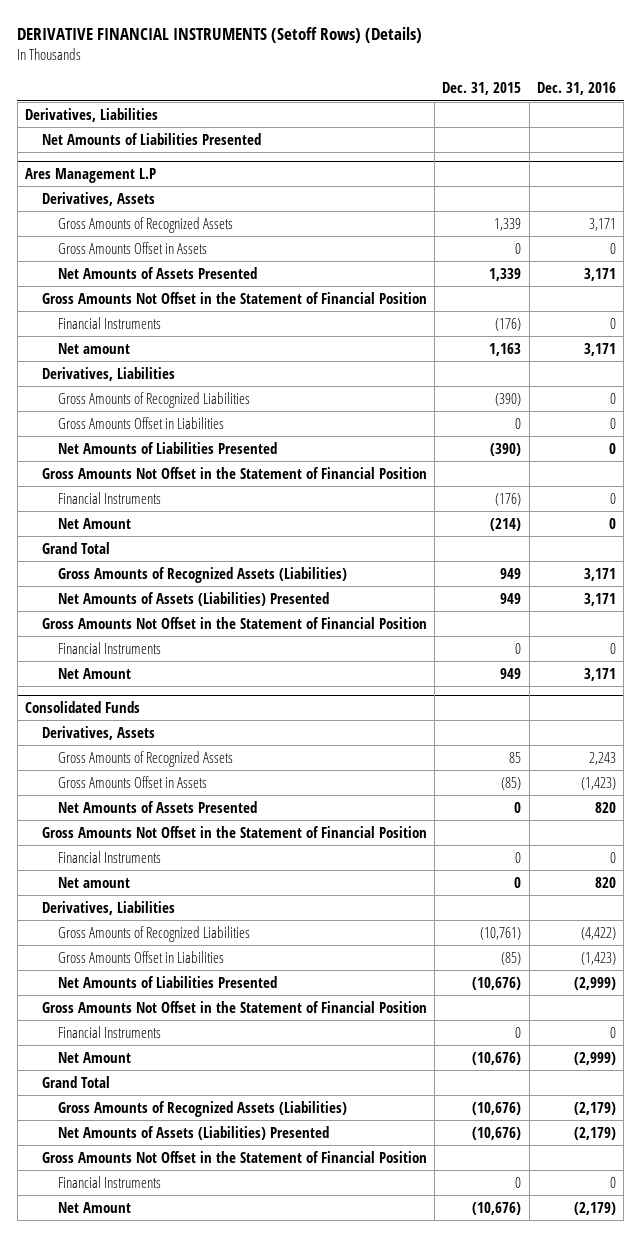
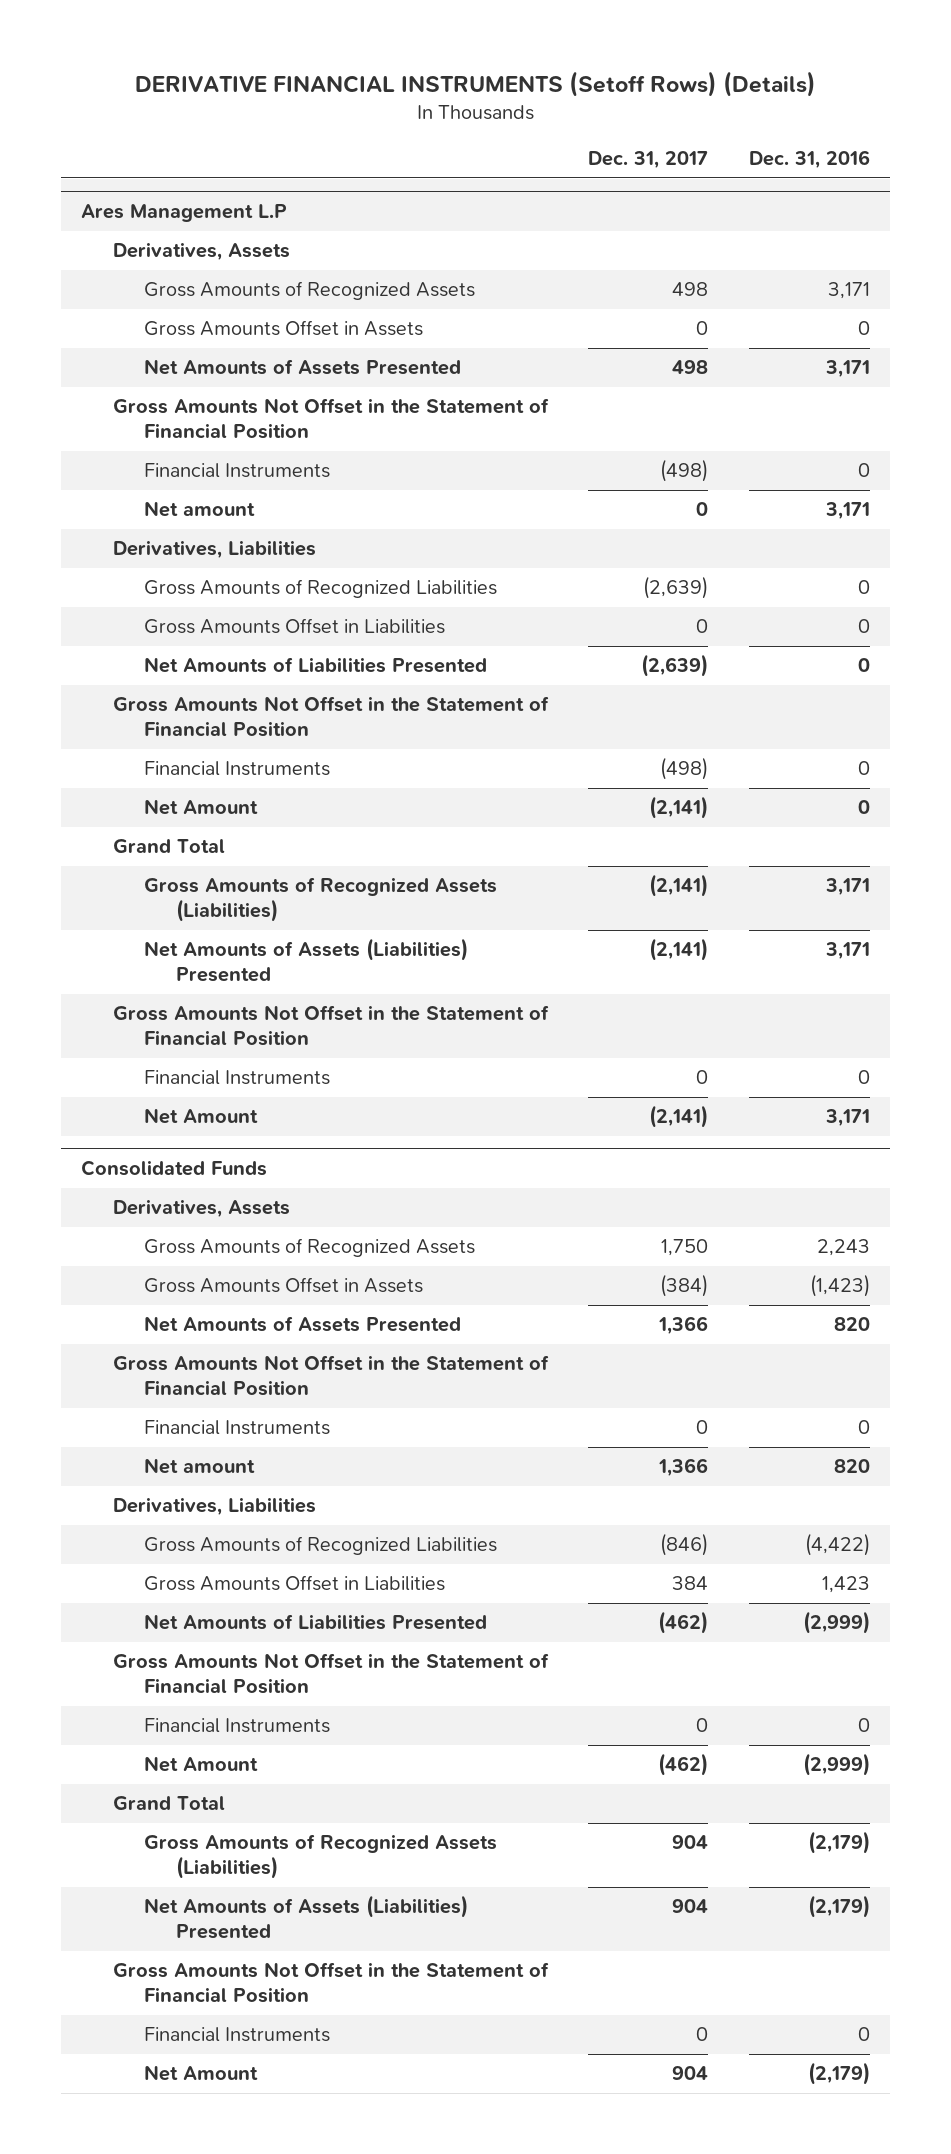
- | Dec. 31, 2015 | Dec. 31, 2016
+ | Dec. 31, 2017 | Dec. 31, 2016
- Derivatives, Liabilities
- Net Amounts of Liabilities Presented
@ Consolidated Funds
- Gross Amounts Offset in Liabilities | (85) | (1,423)
+ Gross Amounts Offset in Liabilities | 384 | 1,423

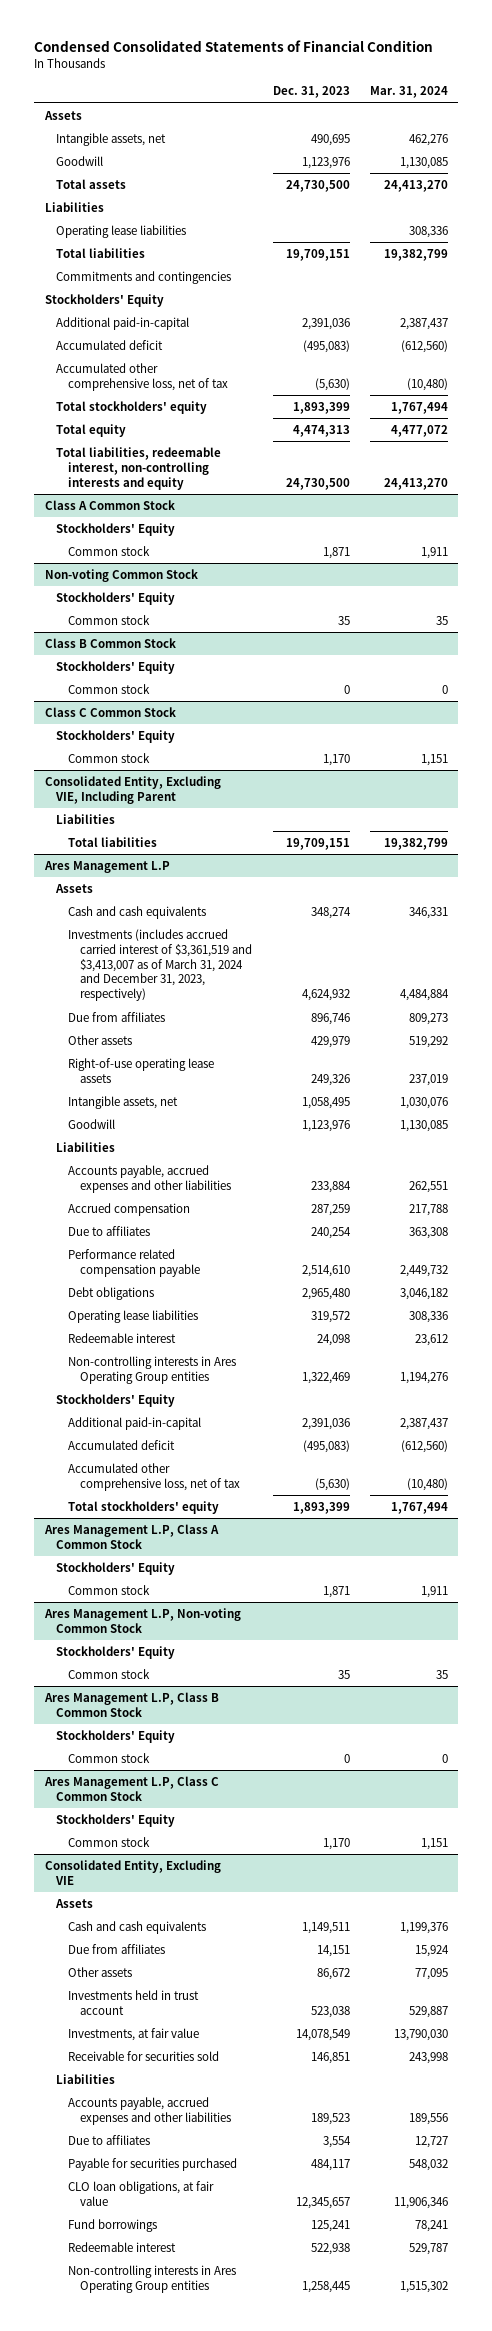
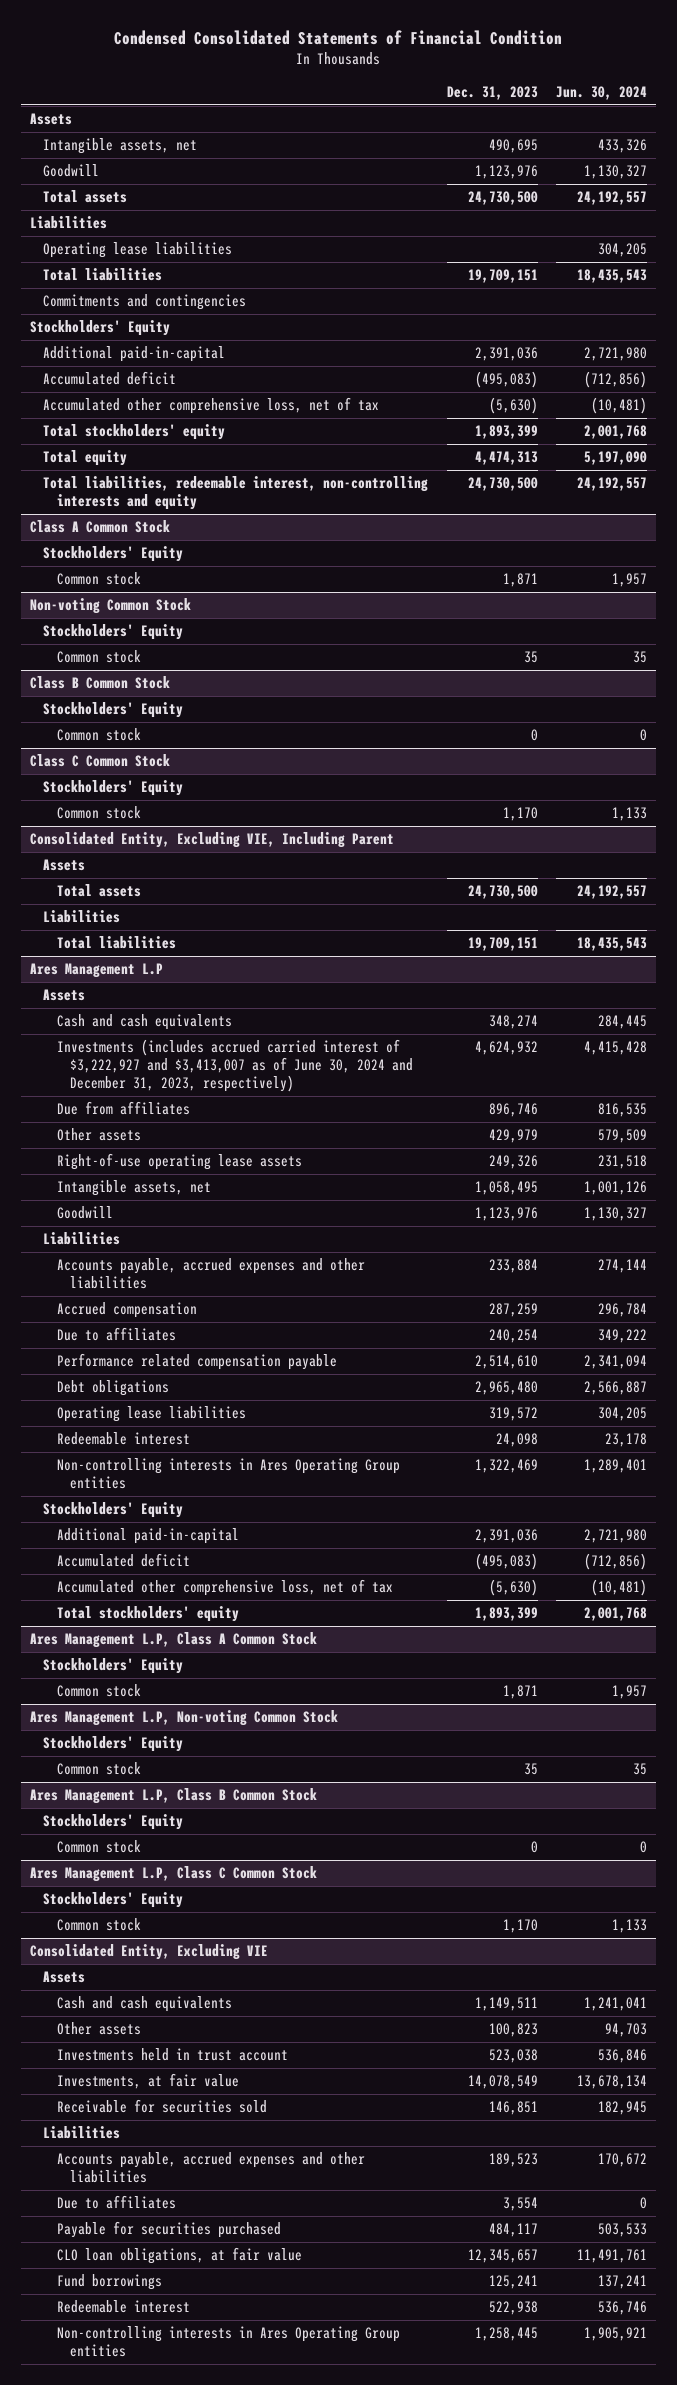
- | Dec. 31, 2023 | Mar. 31, 2024
+ | Dec. 31, 2023 | Jun. 30, 2024
@ Consolidated Entity, Excluding VIE, Including Parent
+ Assets
+ Total assets | 24,730,500 | 24,192,557
@ Ares Management L.P
- Investments (includes accrued carried interest of $3,361,519 and $3,413,007 as of March 31, 2024 and December 31, 2023, respectively) | 4,624,932 | 4,484,884
+ Investments (includes accrued carried interest of $3,222,927 and $3,413,007 as of June 30, 2024 and December 31, 2023, respectively) | 4,624,932 | 4,415,428
@ Consolidated Entity, Excluding VIE
- Due from affiliates | 14,151 | 15,924
- Other assets | 86,672 | 77,095
+ Other assets | 100,823 | 94,703

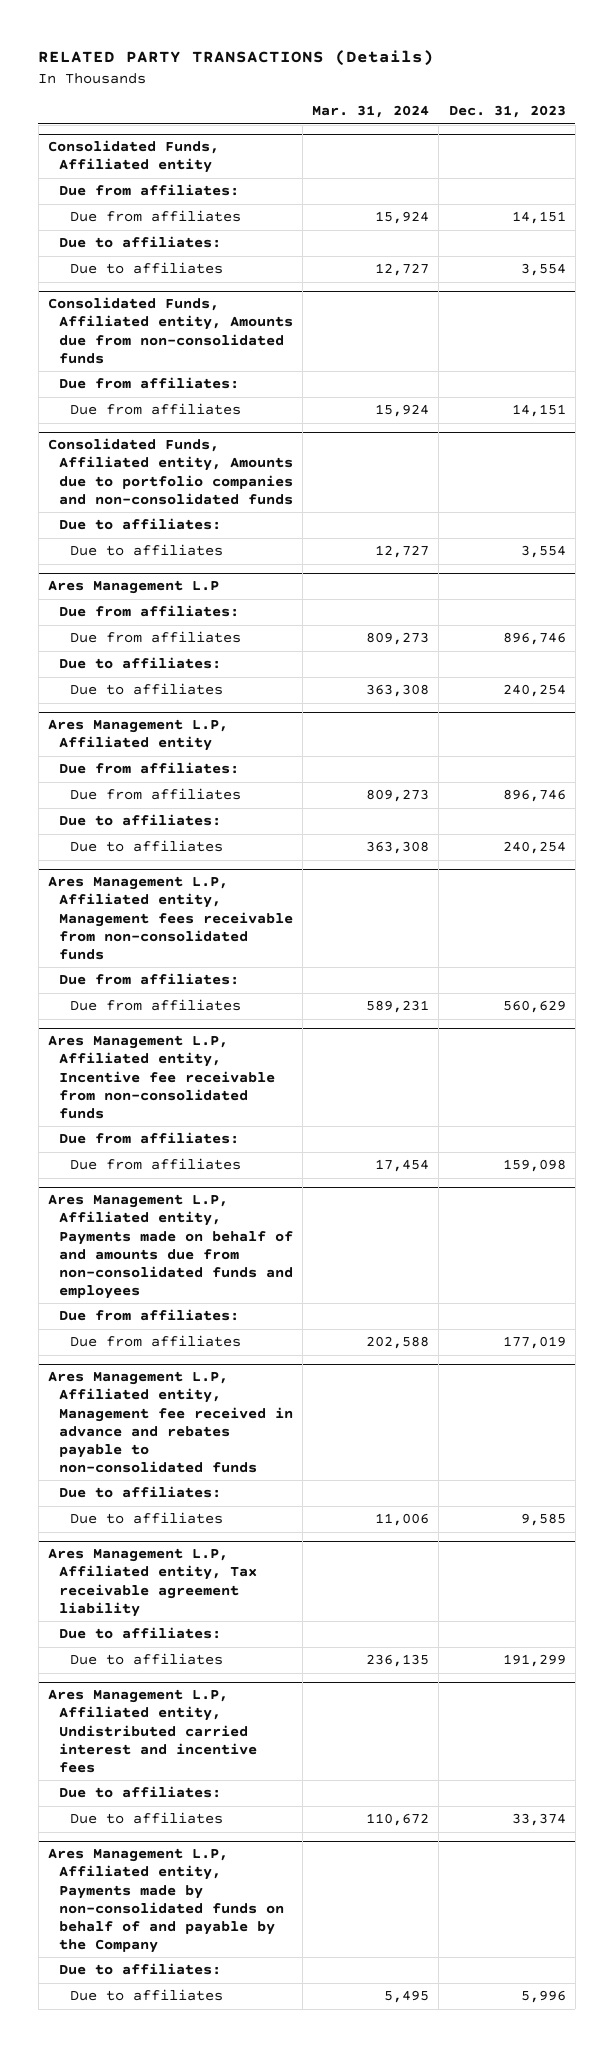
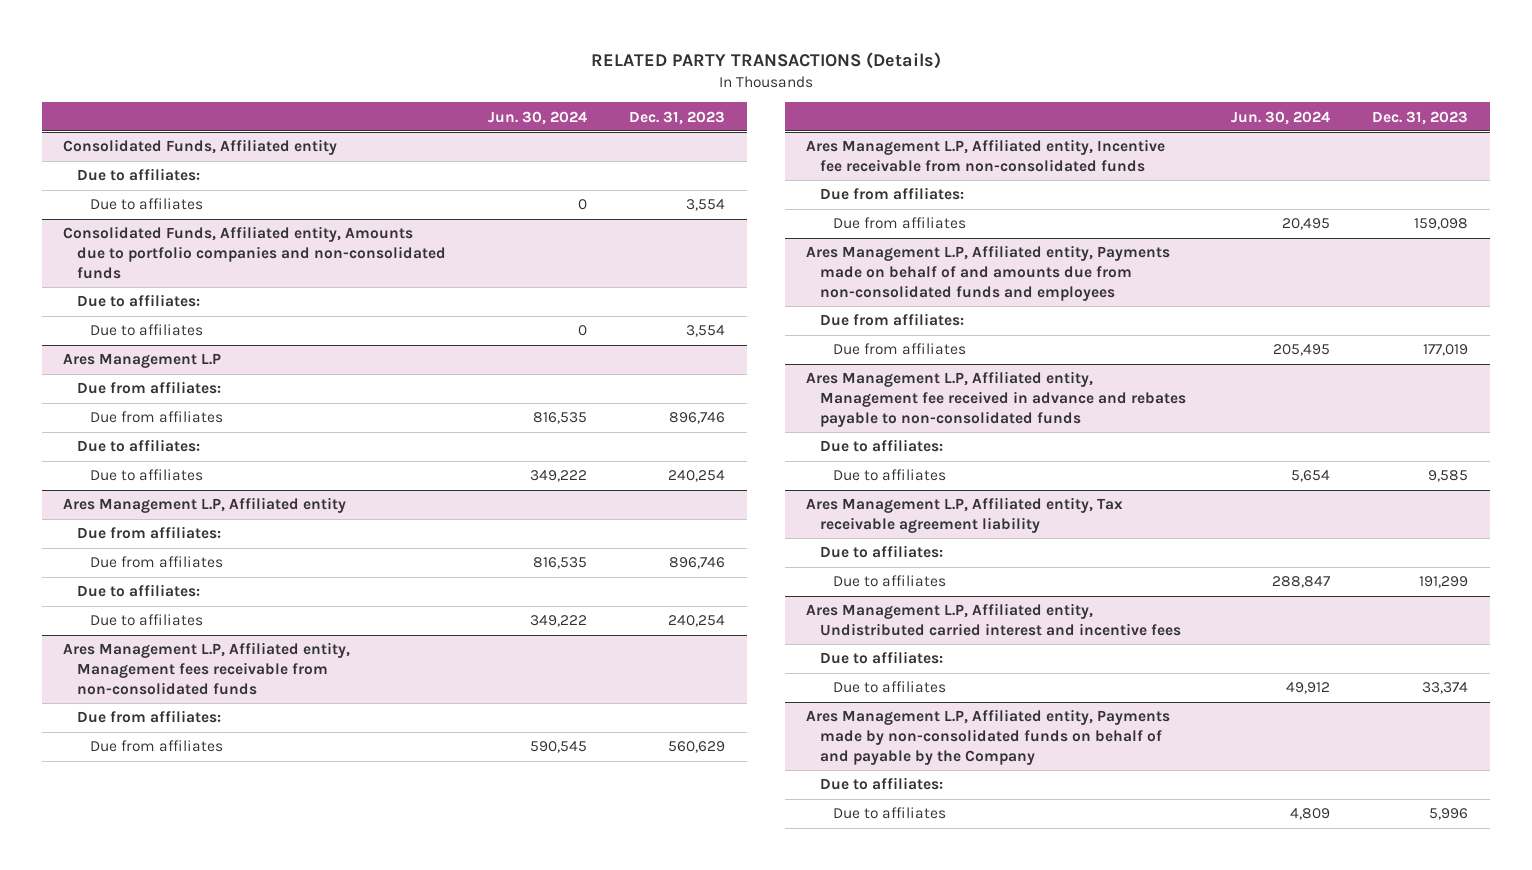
- | Mar. 31, 2024 | Dec. 31, 2023
+ | Jun. 30, 2024 | Dec. 31, 2023
@ Consolidated Funds, Affiliated entity
- Due from affiliates:
- Due from affiliates | 15,924 | 14,151
- Consolidated Funds, Affiliated entity, Amounts due from non-consolidated funds
- Due from affiliates:
- Due from affiliates | 15,924 | 14,151

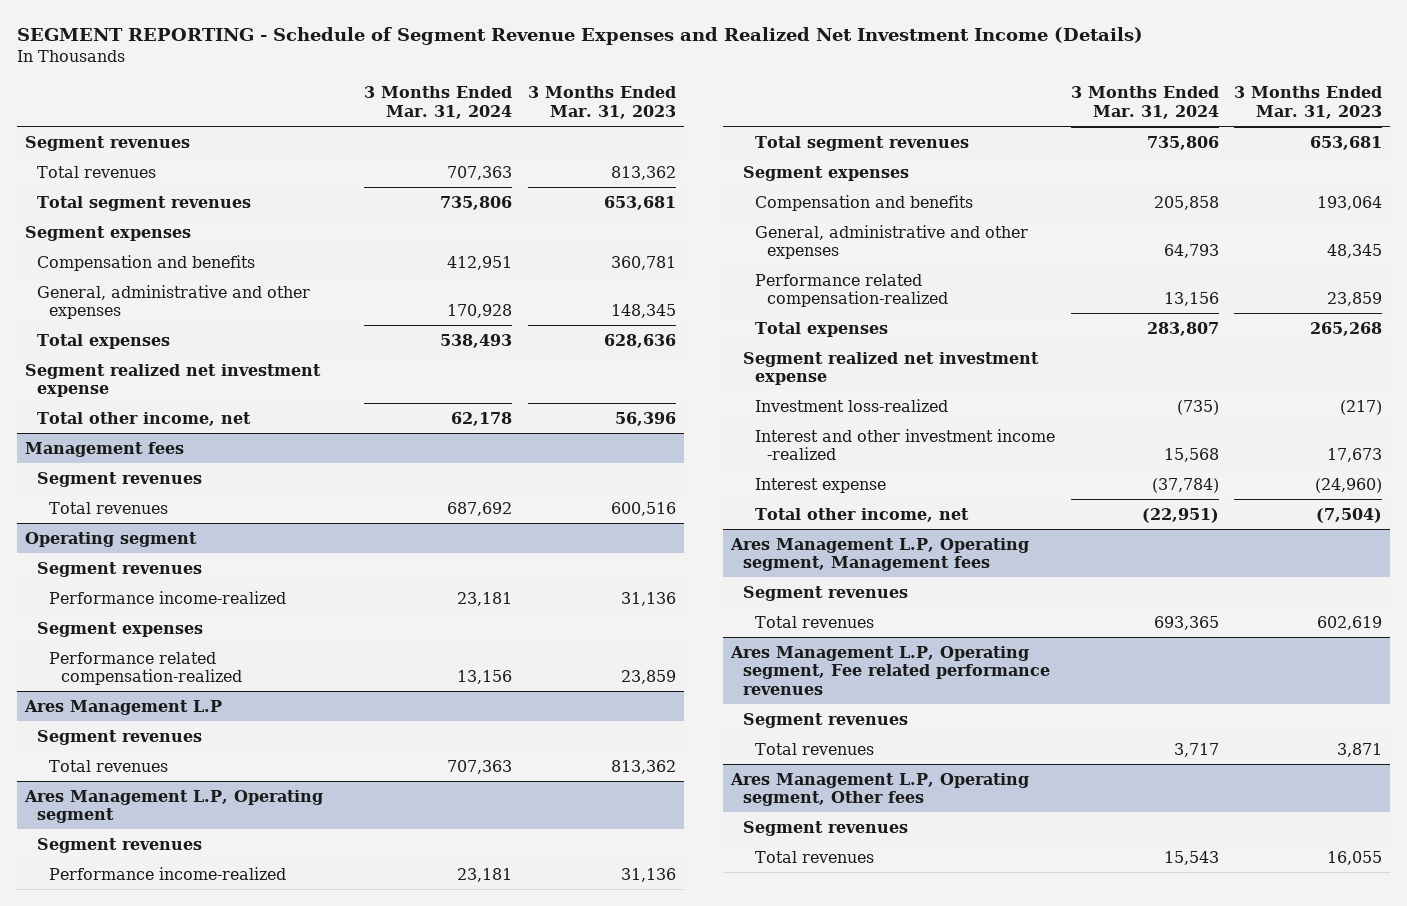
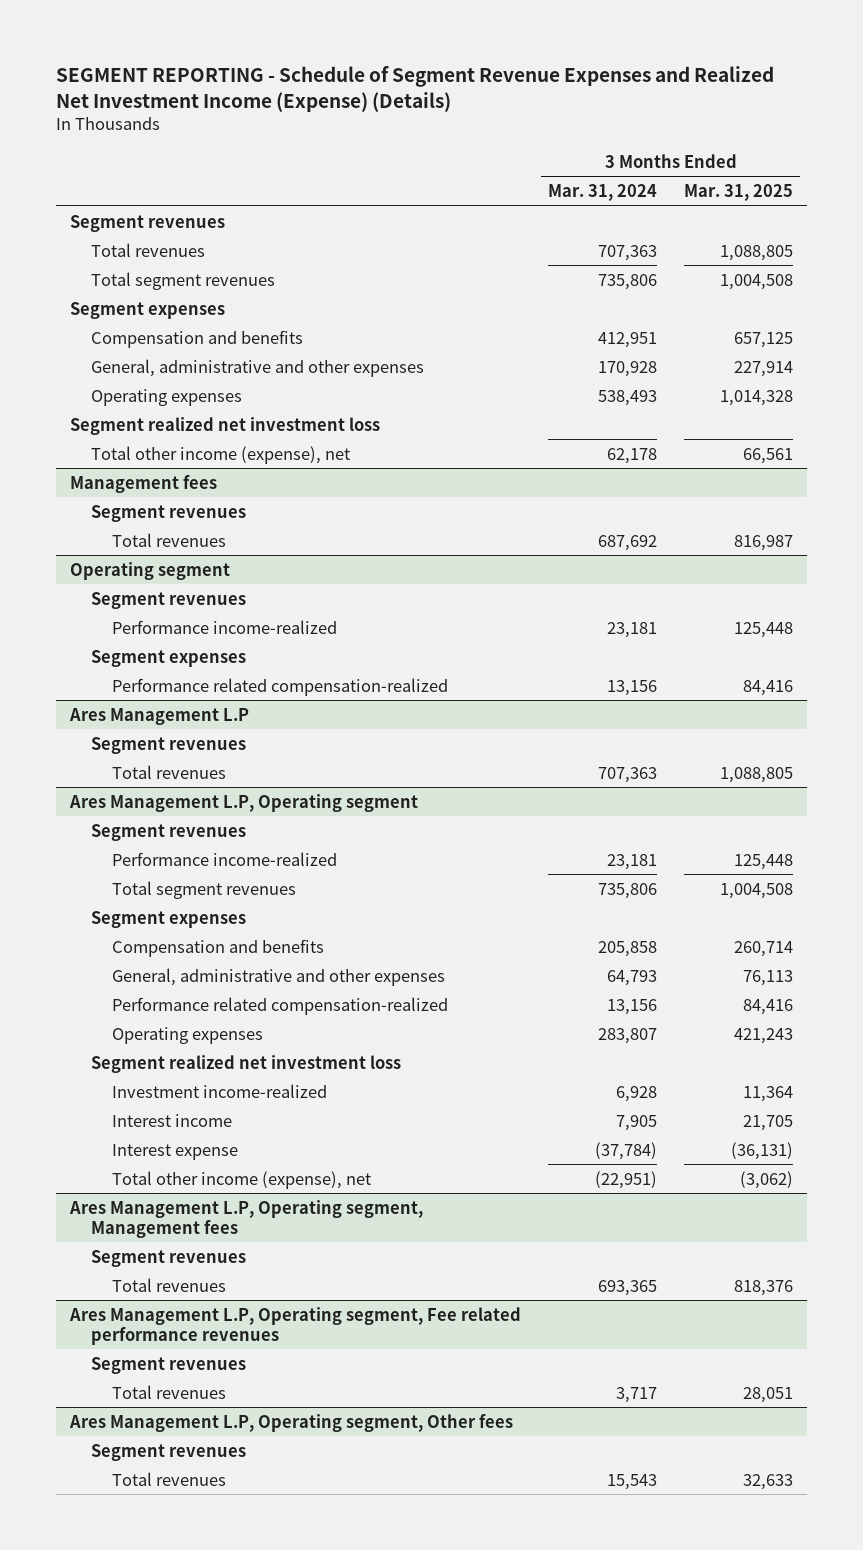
- SEGMENT REPORTING - Schedule of Segment Revenue Expenses and Realized Net Investment Income (Details)
+ SEGMENT REPORTING - Schedule of Segment Revenue Expenses and Realized Net Investment Income (Expense) (Details)
- | 3 Months Ended Mar. 31, 2024 | 3 Months Ended Mar. 31, 2023
+ | 3 Months Ended Mar. 31, 2024 | 3 Months Ended Mar. 31, 2025
- Total expenses | 538,493 | 628,636
- Segment realized net investment expense
- Total other income, net | 62,178 | 56,396
+ Operating expenses | 538,493 | 1,014,328
+ Segment realized net investment loss
+ Total other income (expense), net | 62,178 | 66,561
@ Ares Management L.P, Operating segment
- Total expenses | 283,807 | 265,268
- Segment realized net investment expense
- Investment loss-realized | (735) | (217)
- Interest and other investment income -realized | 15,568 | 17,673
+ Operating expenses | 283,807 | 421,243
+ Segment realized net investment loss
+ Investment income-realized | 6,928 | 11,364
+ Interest income | 7,905 | 21,705
- Total other income, net | (22,951) | (7,504)
+ Total other income (expense), net | (22,951) | (3,062)

